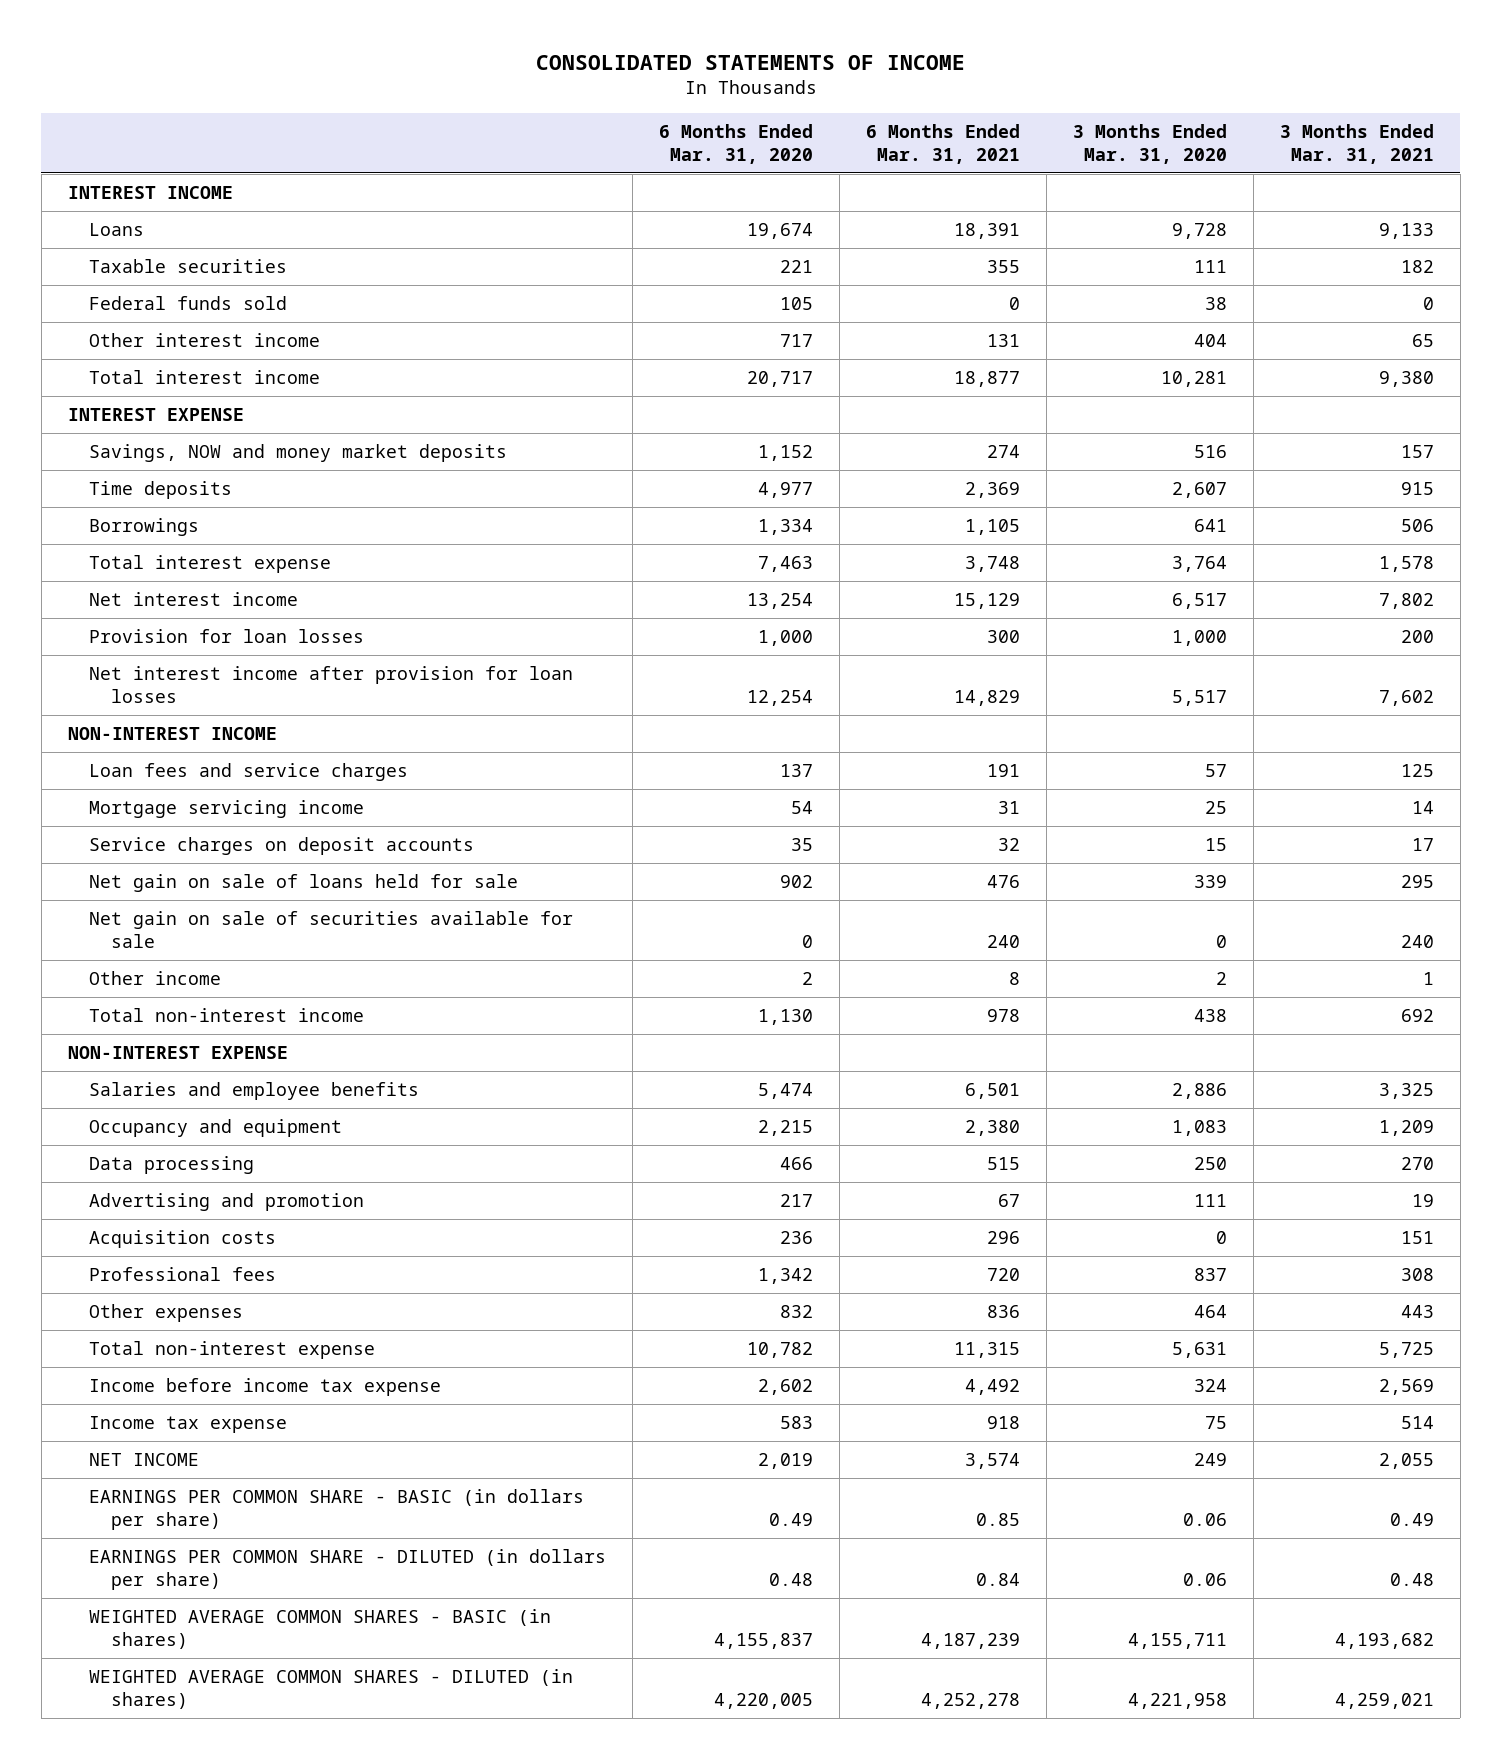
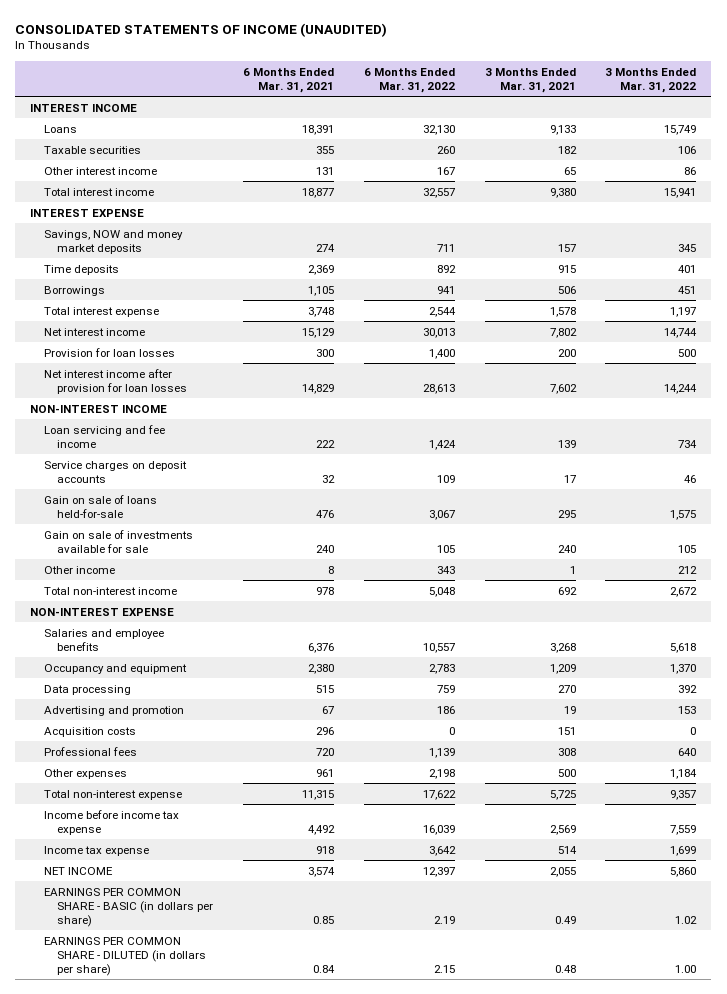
- CONSOLIDATED STATEMENTS OF INCOME
+ CONSOLIDATED STATEMENTS OF INCOME (UNAUDITED)
- | 6 Months Ended Mar. 31, 2020 | 6 Months Ended Mar. 31, 2021 | 3 Months Ended Mar. 31, 2020 | 3 Months Ended Mar. 31, 2021
+ | 6 Months Ended Mar. 31, 2021 | 6 Months Ended Mar. 31, 2022 | 3 Months Ended Mar. 31, 2021 | 3 Months Ended Mar. 31, 2022
- Federal funds sold | 105 | 0 | 38 | 0
- Loan fees and service charges | 137 | 191 | 57 | 125
- Mortgage servicing income | 54 | 31 | 25 | 14
+ Loan servicing and fee income | 222 | 1,424 | 139 | 734
- Net gain on sale of loans held for sale | 902 | 476 | 339 | 295
- Net gain on sale of securities available for sale | 0 | 240 | 0 | 240
+ Gain on sale of loans held-for-sale | 476 | 3,067 | 295 | 1,575
+ Gain on sale of investments available for sale | 240 | 105 | 240 | 105
- Salaries and employee benefits | 5,474 | 6,501 | 2,886 | 3,325
+ Salaries and employee benefits | 6,376 | 10,557 | 3,268 | 5,618
- Other expenses | 832 | 836 | 464 | 443
+ Other expenses | 961 | 2,198 | 500 | 1,184
- WEIGHTED AVERAGE COMMON SHARES - BASIC (in shares) | 4,155,837 | 4,187,239 | 4,155,711 | 4,193,682
- WEIGHTED AVERAGE COMMON SHARES - DILUTED (in shares) | 4,220,005 | 4,252,278 | 4,221,958 | 4,259,021

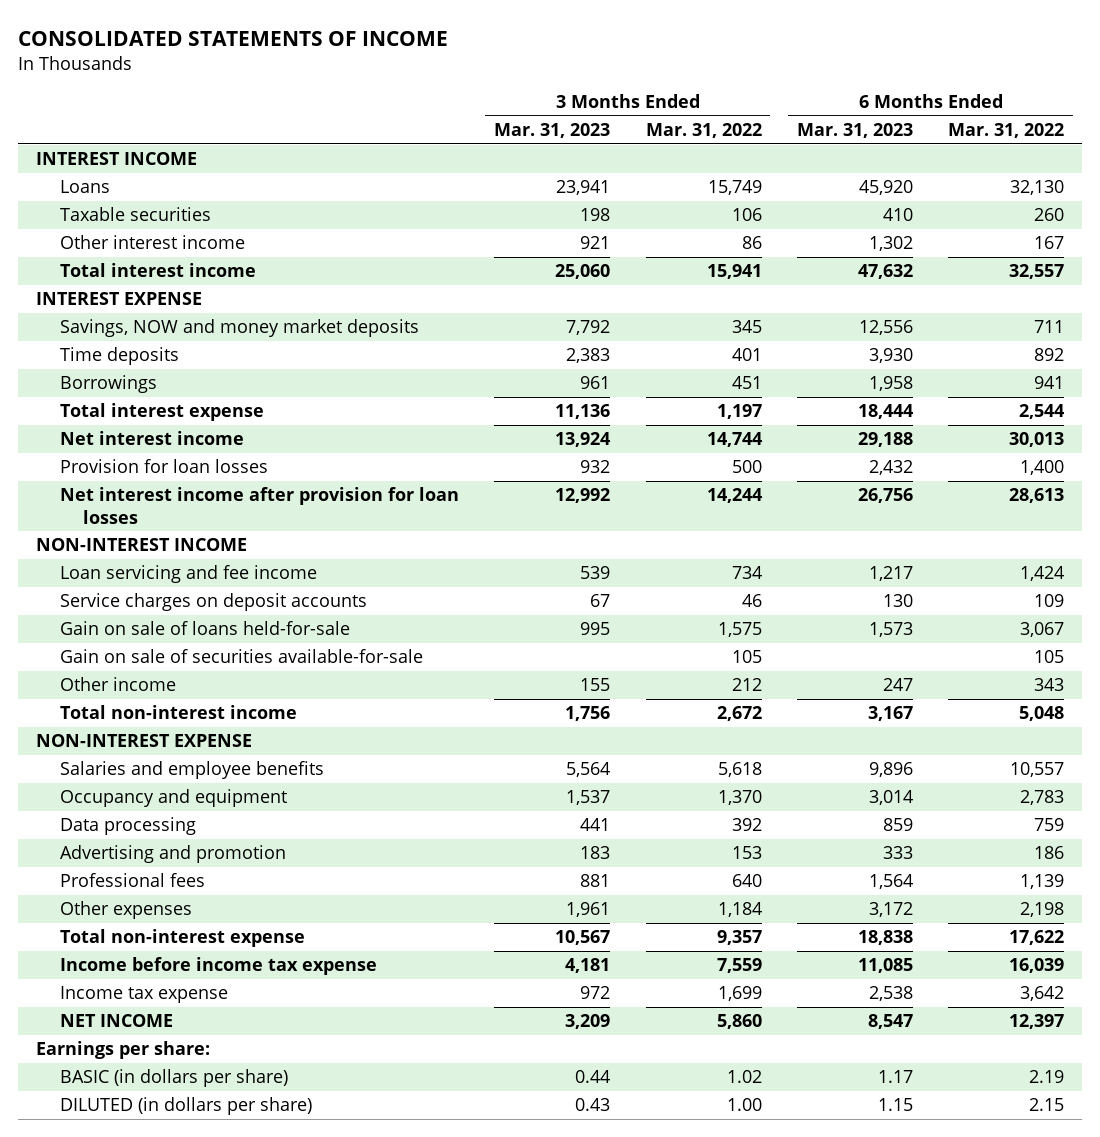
- CONSOLIDATED STATEMENTS OF INCOME (UNAUDITED)
+ CONSOLIDATED STATEMENTS OF INCOME
- | 6 Months Ended Mar. 31, 2021 | 6 Months Ended Mar. 31, 2022 | 3 Months Ended Mar. 31, 2021 | 3 Months Ended Mar. 31, 2022
+ | 3 Months Ended Mar. 31, 2023 | 3 Months Ended Mar. 31, 2022 | 6 Months Ended Mar. 31, 2023 | 6 Months Ended Mar. 31, 2022
- Gain on sale of investments available for sale | 240 | 105 | 240 | 105
+ Gain on sale of securities available-for-sale | | 105 | | 105
- Acquisition costs | 296 | 0 | 151 | 0
- EARNINGS PER COMMON SHARE - BASIC (in dollars per share) | 0.85 | 2.19 | 0.49 | 1.02
- EARNINGS PER COMMON SHARE - DILUTED (in dollars per share) | 0.84 | 2.15 | 0.48 | 1.00
+ Earnings per share:
+ BASIC (in dollars per share) | 0.44 | 1.02 | 1.17 | 2.19
+ DILUTED (in dollars per share) | 0.43 | 1.00 | 1.15 | 2.15

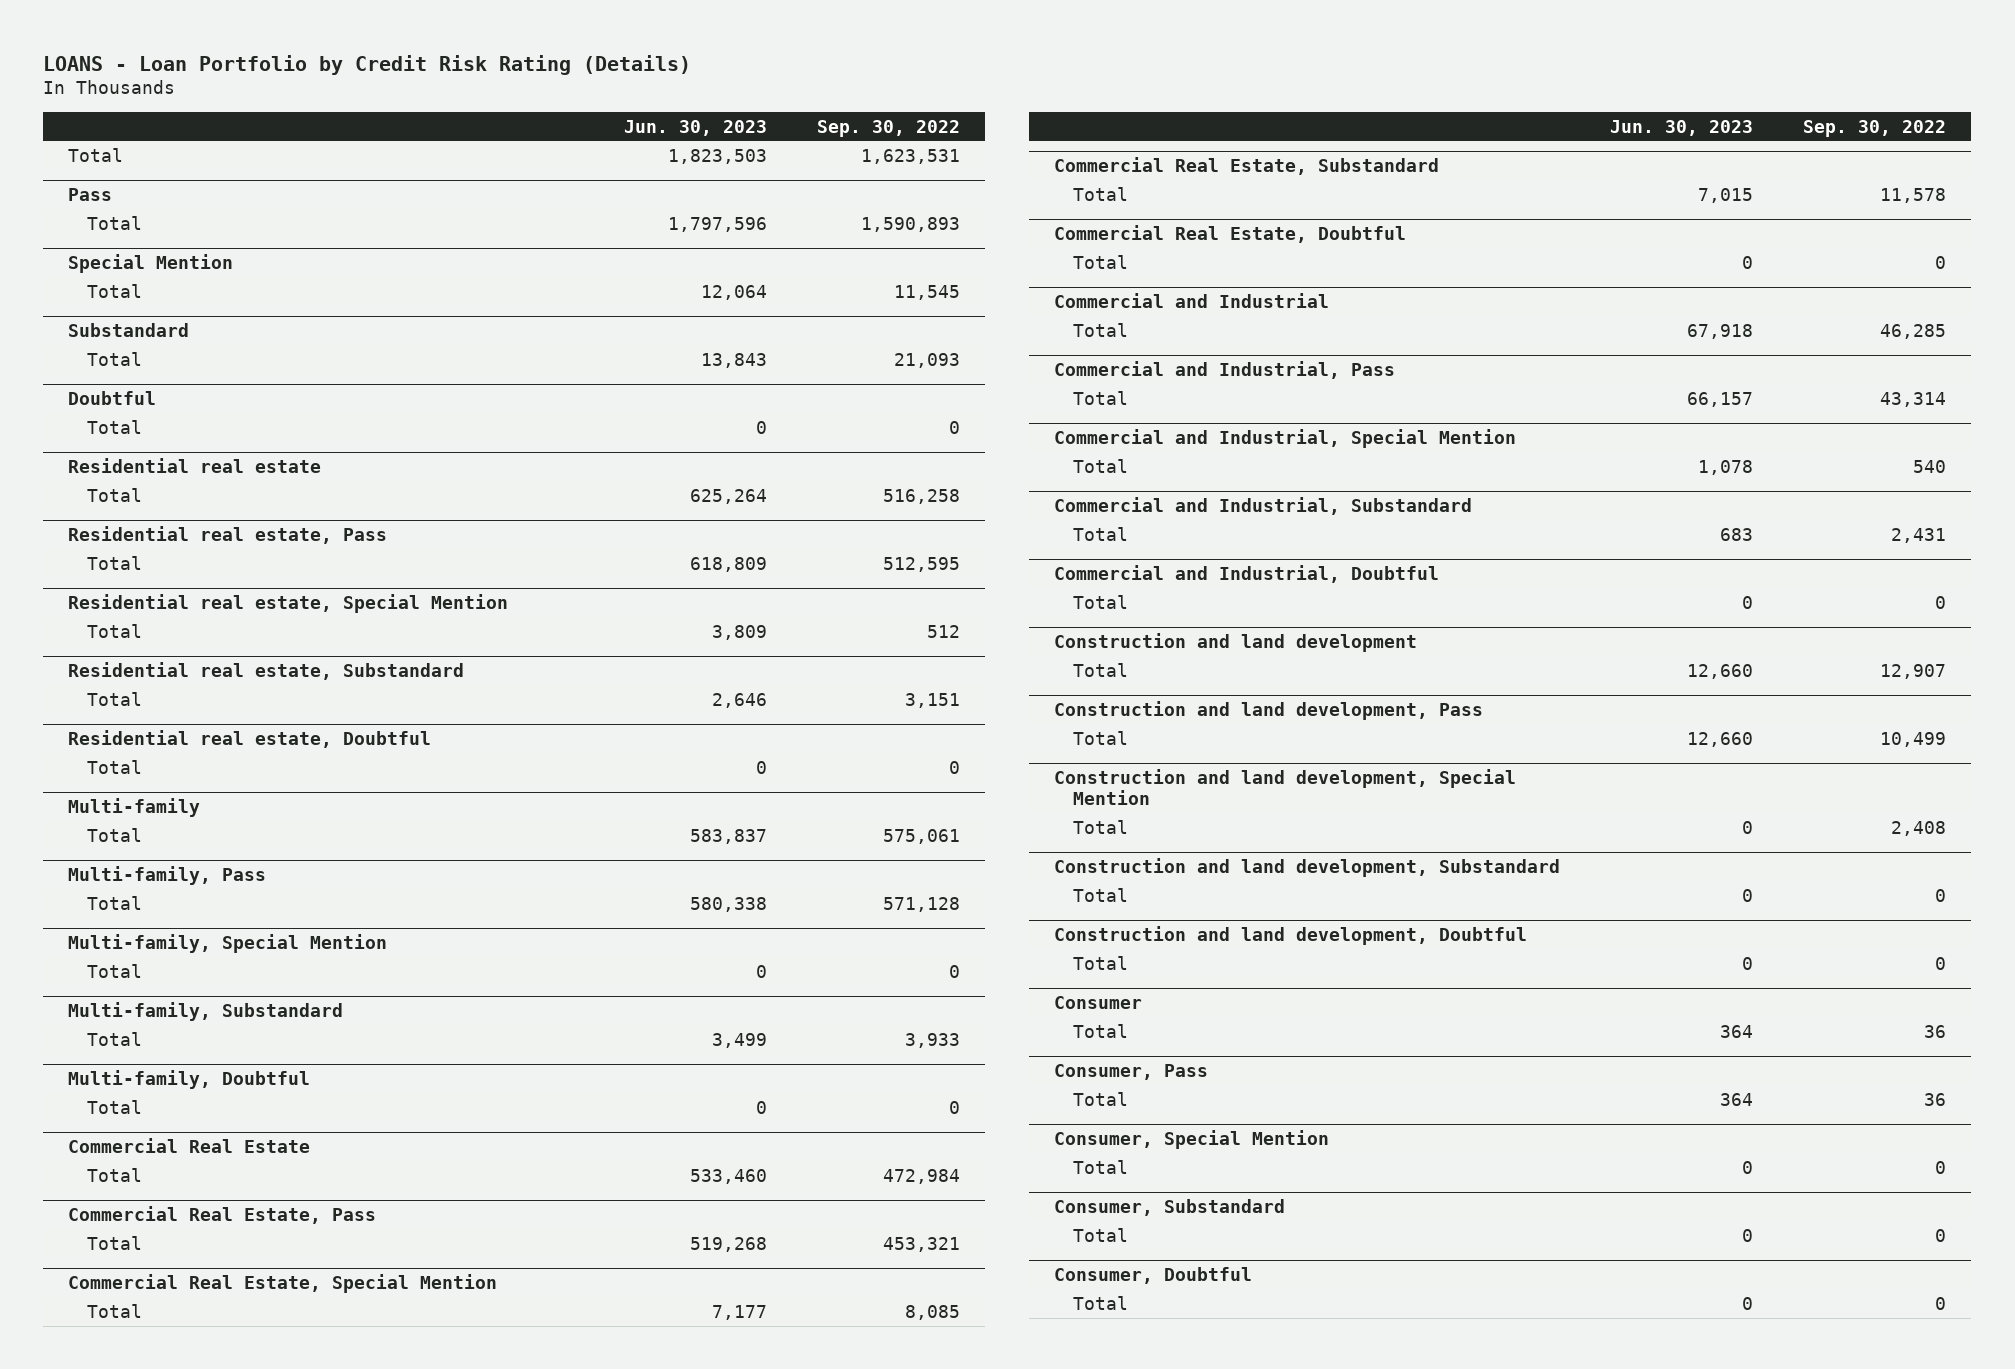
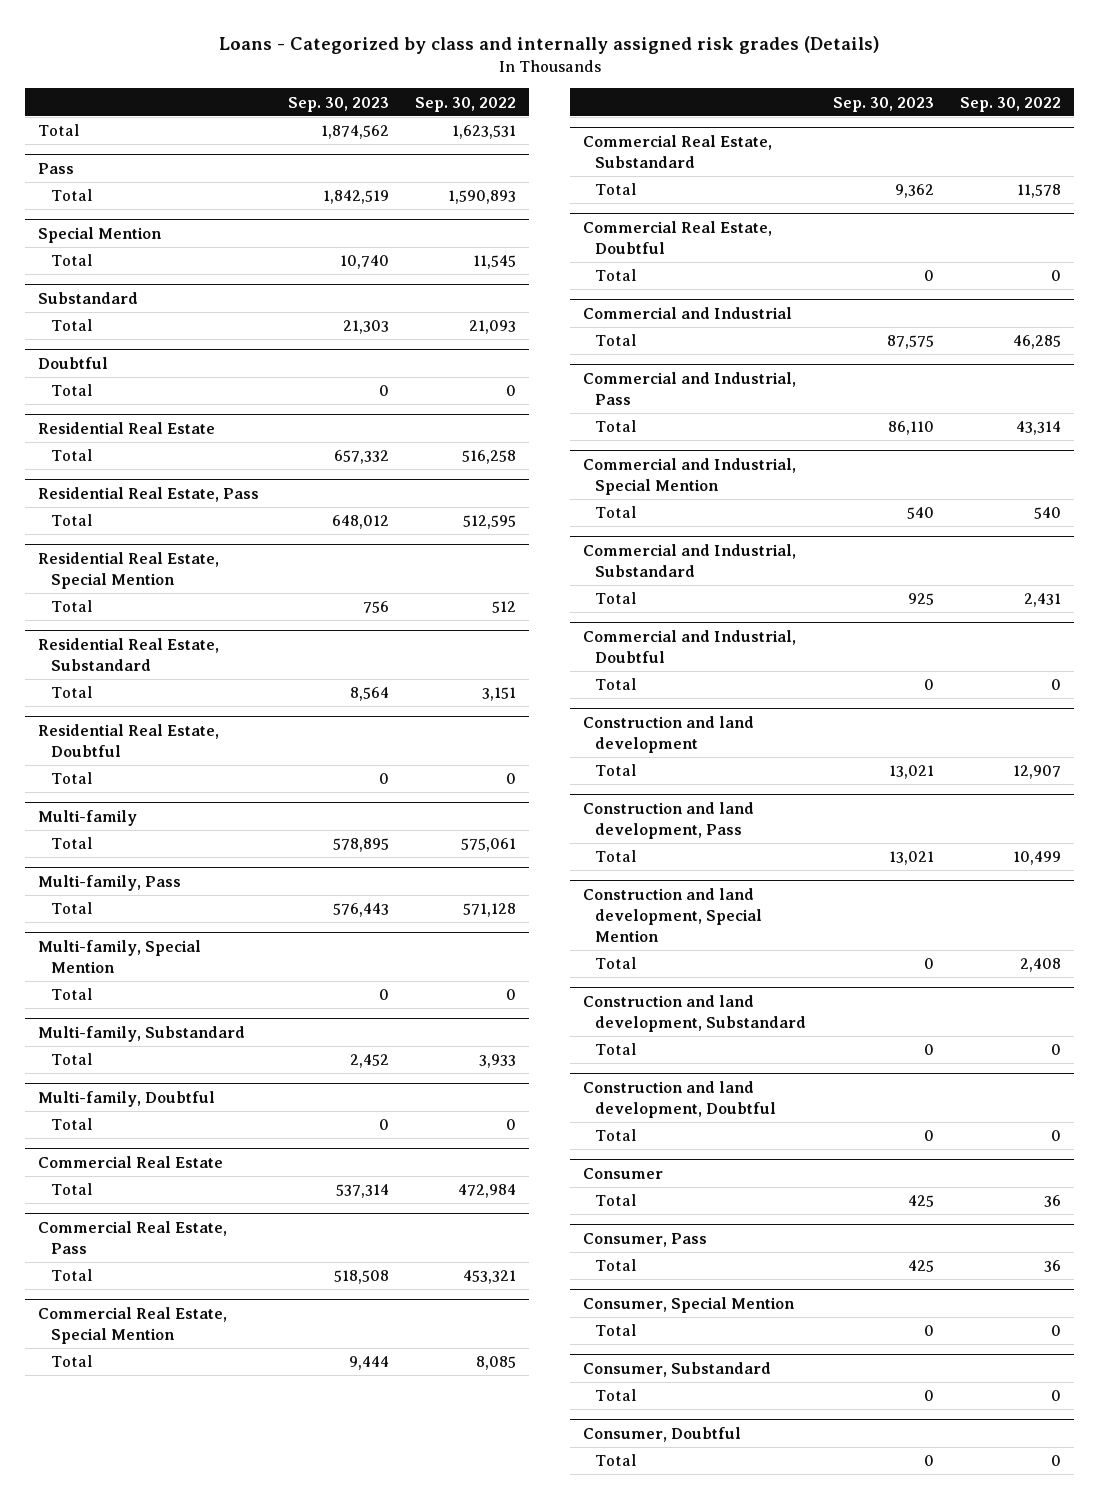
- LOANS - Loan Portfolio by Credit Risk Rating (Details)
+ Loans - Categorized by class and internally assigned risk grades (Details)
- | Jun. 30, 2023 | Sep. 30, 2022
+ | Sep. 30, 2023 | Sep. 30, 2022
- Residential real estate
+ Residential Real Estate
- Residential real estate, Pass
+ Residential Real Estate, Pass
- Residential real estate, Special Mention
+ Residential Real Estate, Special Mention
- Residential real estate, Substandard
+ Residential Real Estate, Substandard
- Residential real estate, Doubtful
+ Residential Real Estate, Doubtful

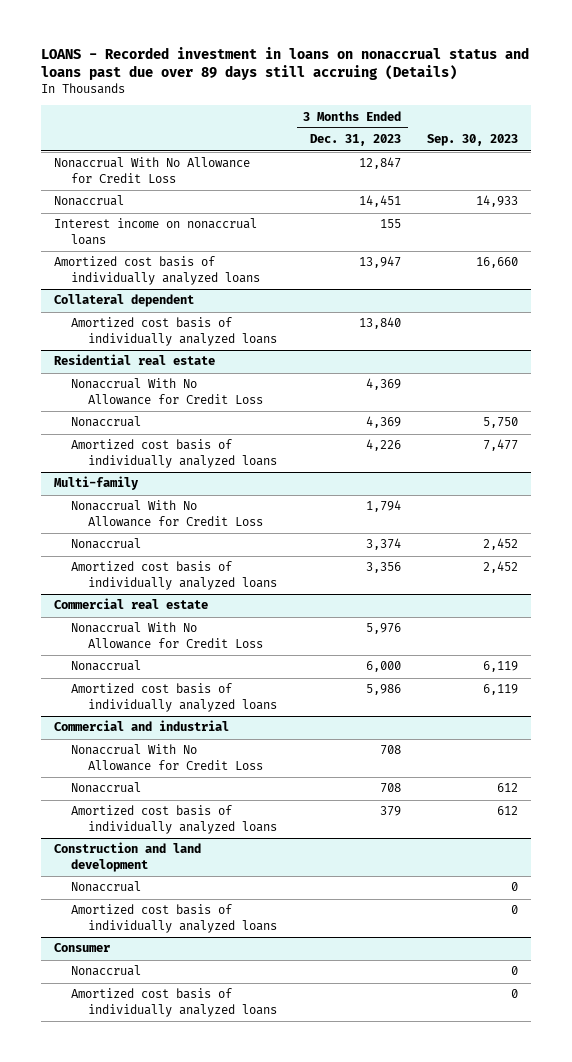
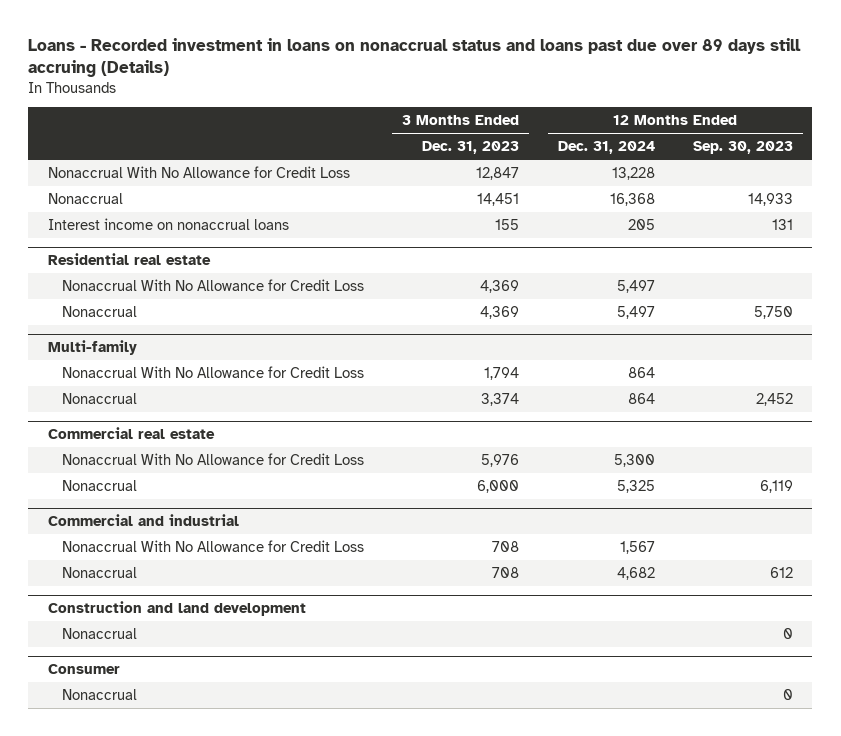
- LOANS - Recorded investment in loans on nonaccrual status and loans past due over 89 days still accruing (Details)
+ Loans - Recorded investment in loans on nonaccrual status and loans past due over 89 days still accruing (Details)
- | 3 Months Ended Dec. 31, 2023 | Sep. 30, 2023
+ | 3 Months Ended Dec. 31, 2023 | 12 Months Ended Dec. 31, 2024 | 12 Months Ended Sep. 30, 2023
- Amortized cost basis of individually analyzed loans | 13,947 | 16,660
- Collateral dependent
- Amortized cost basis of individually analyzed loans | 13,840 |
@ Residential real estate
- Amortized cost basis of individually analyzed loans | 4,226 | 7,477
@ Multi-family
- Amortized cost basis of individually analyzed loans | 3,356 | 2,452
@ Commercial real estate
- Amortized cost basis of individually analyzed loans | 5,986 | 6,119
@ Commercial and industrial
- Amortized cost basis of individually analyzed loans | 379 | 612
@ Construction and land development
- Amortized cost basis of individually analyzed loans | | 0
@ Consumer
- Amortized cost basis of individually analyzed loans | | 0

